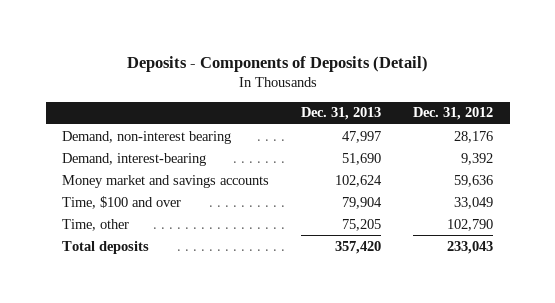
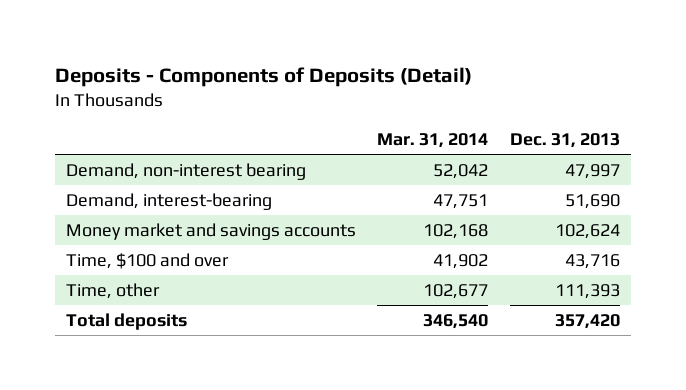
- | Dec. 31, 2013 | Dec. 31, 2012
+ | Mar. 31, 2014 | Dec. 31, 2013
- Time, $100 and over | 79,904 | 33,049
- Time, other | 75,205 | 102,790
+ Time, $100 and over | 41,902 | 43,716
+ Time, other | 102,677 | 111,393

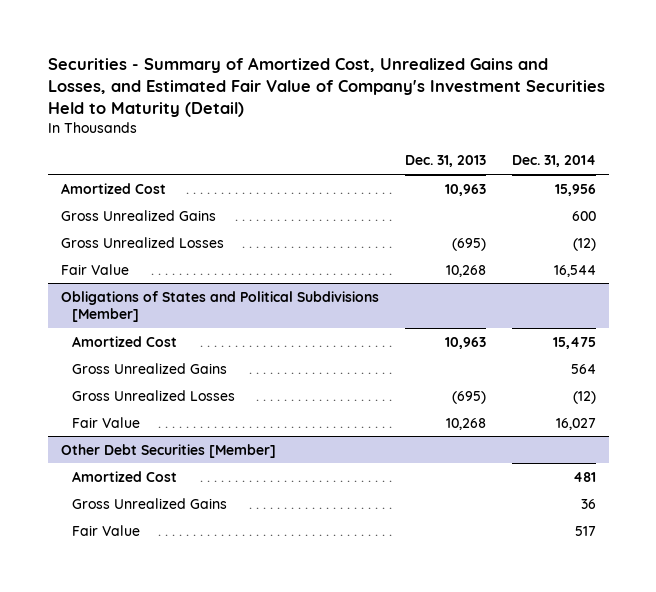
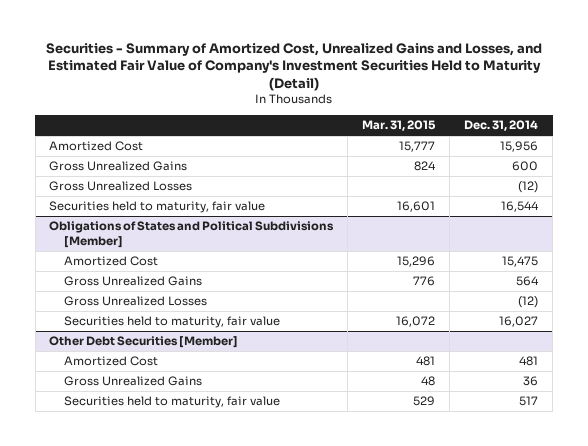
- | Dec. 31, 2013 | Dec. 31, 2014
+ | Mar. 31, 2015 | Dec. 31, 2014
- Fair Value | 10,268 | 16,544
+ Securities held to maturity, fair value | 16,601 | 16,544
@ Obligations of States and Political Subdivisions [Member]
- Fair Value | 10,268 | 16,027
+ Securities held to maturity, fair value | 16,072 | 16,027
@ Other Debt Securities [Member]
- Fair Value | | 517
+ Securities held to maturity, fair value | 529 | 517

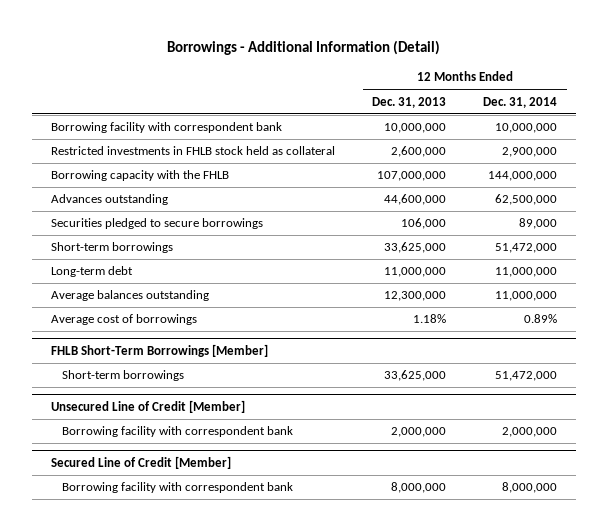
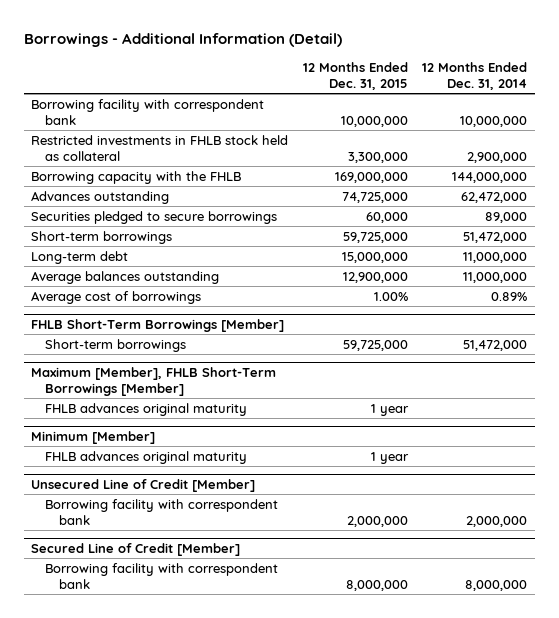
- | 12 Months Ended Dec. 31, 2013 | 12 Months Ended Dec. 31, 2014
+ | 12 Months Ended Dec. 31, 2015 | 12 Months Ended Dec. 31, 2014
- Advances outstanding | 44,600,000 | 62,500,000
+ Advances outstanding | 74,725,000 | 62,472,000
+ Maximum [Member], FHLB Short-Term Borrowings [Member]
+ FHLB advances original maturity | 1 year |
+ Minimum [Member]
+ FHLB advances original maturity | 1 year |

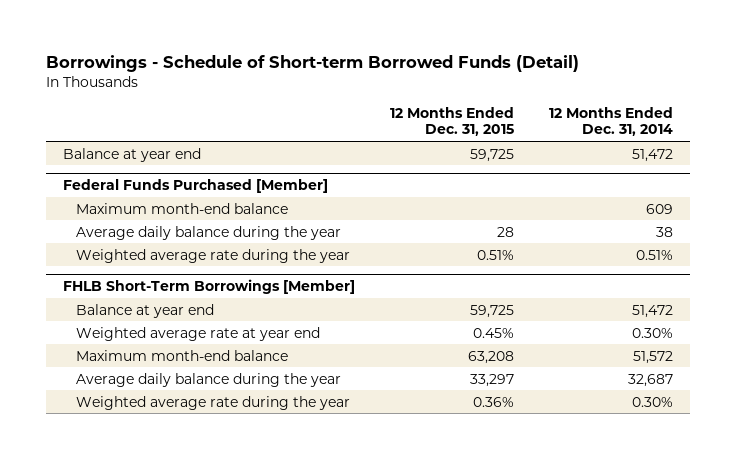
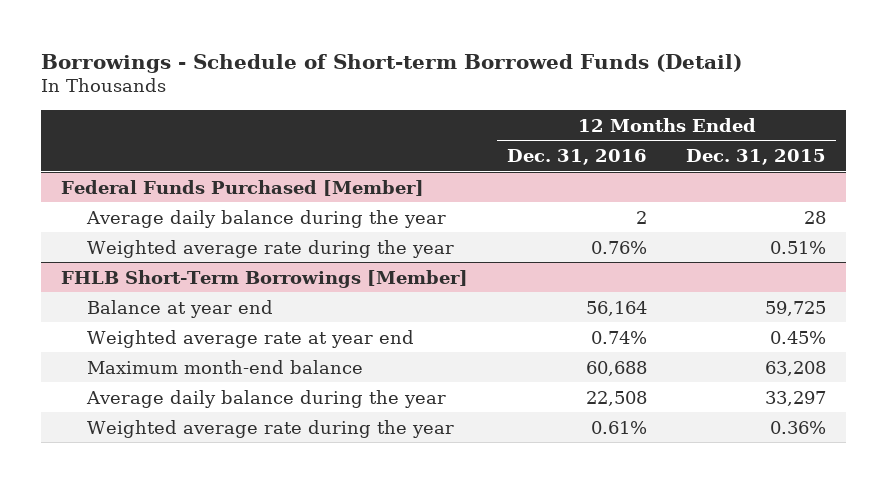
- | 12 Months Ended Dec. 31, 2015 | 12 Months Ended Dec. 31, 2014
+ | 12 Months Ended Dec. 31, 2016 | 12 Months Ended Dec. 31, 2015
- Balance at year end | 59,725 | 51,472
@ Federal Funds Purchased [Member]
- Maximum month-end balance | | 609

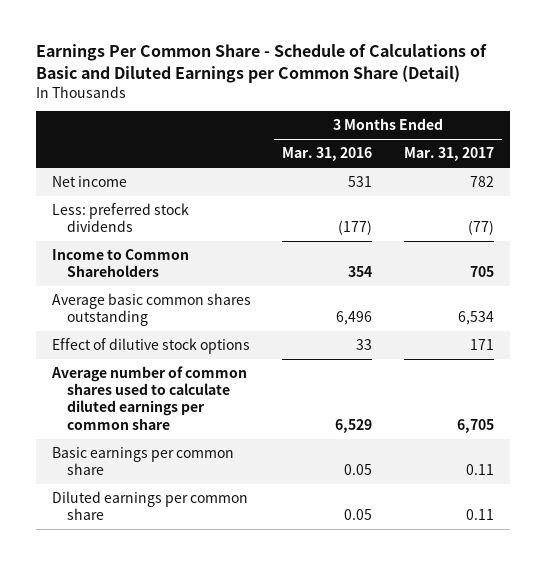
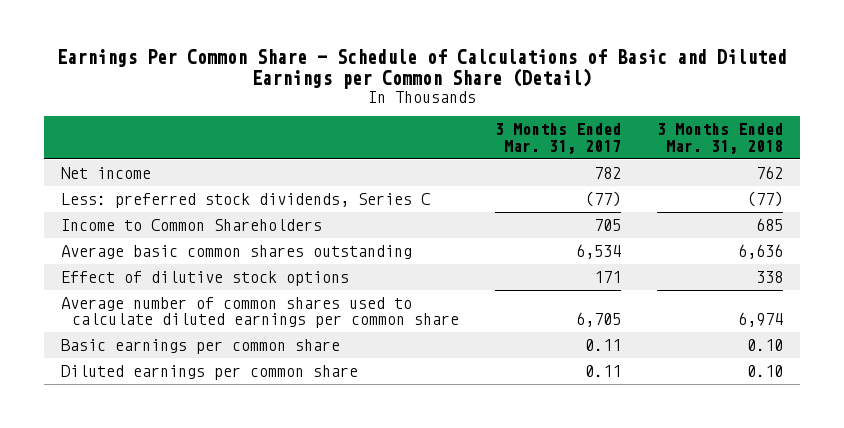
- | 3 Months Ended Mar. 31, 2016 | 3 Months Ended Mar. 31, 2017
+ | 3 Months Ended Mar. 31, 2017 | 3 Months Ended Mar. 31, 2018
- Less: preferred stock dividends | (177) | (77)
+ Less: preferred stock dividends, Series C | (77) | (77)

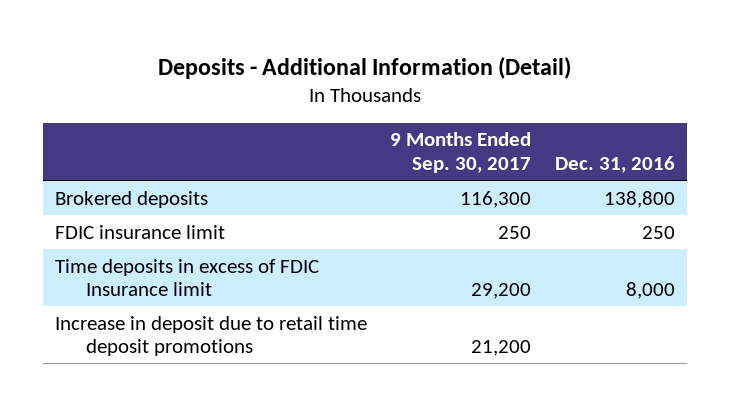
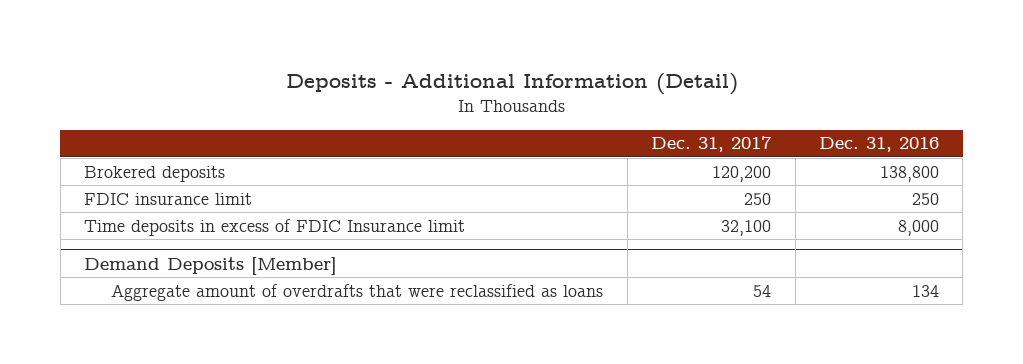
- | 9 Months Ended Sep. 30, 2017 | Dec. 31, 2016
+ | Dec. 31, 2017 | Dec. 31, 2016
- Increase in deposit due to retail time deposit promotions | 21,200 |
+ Demand Deposits [Member]
+ Aggregate amount of overdrafts that were reclassified as loans | 54 | 134

